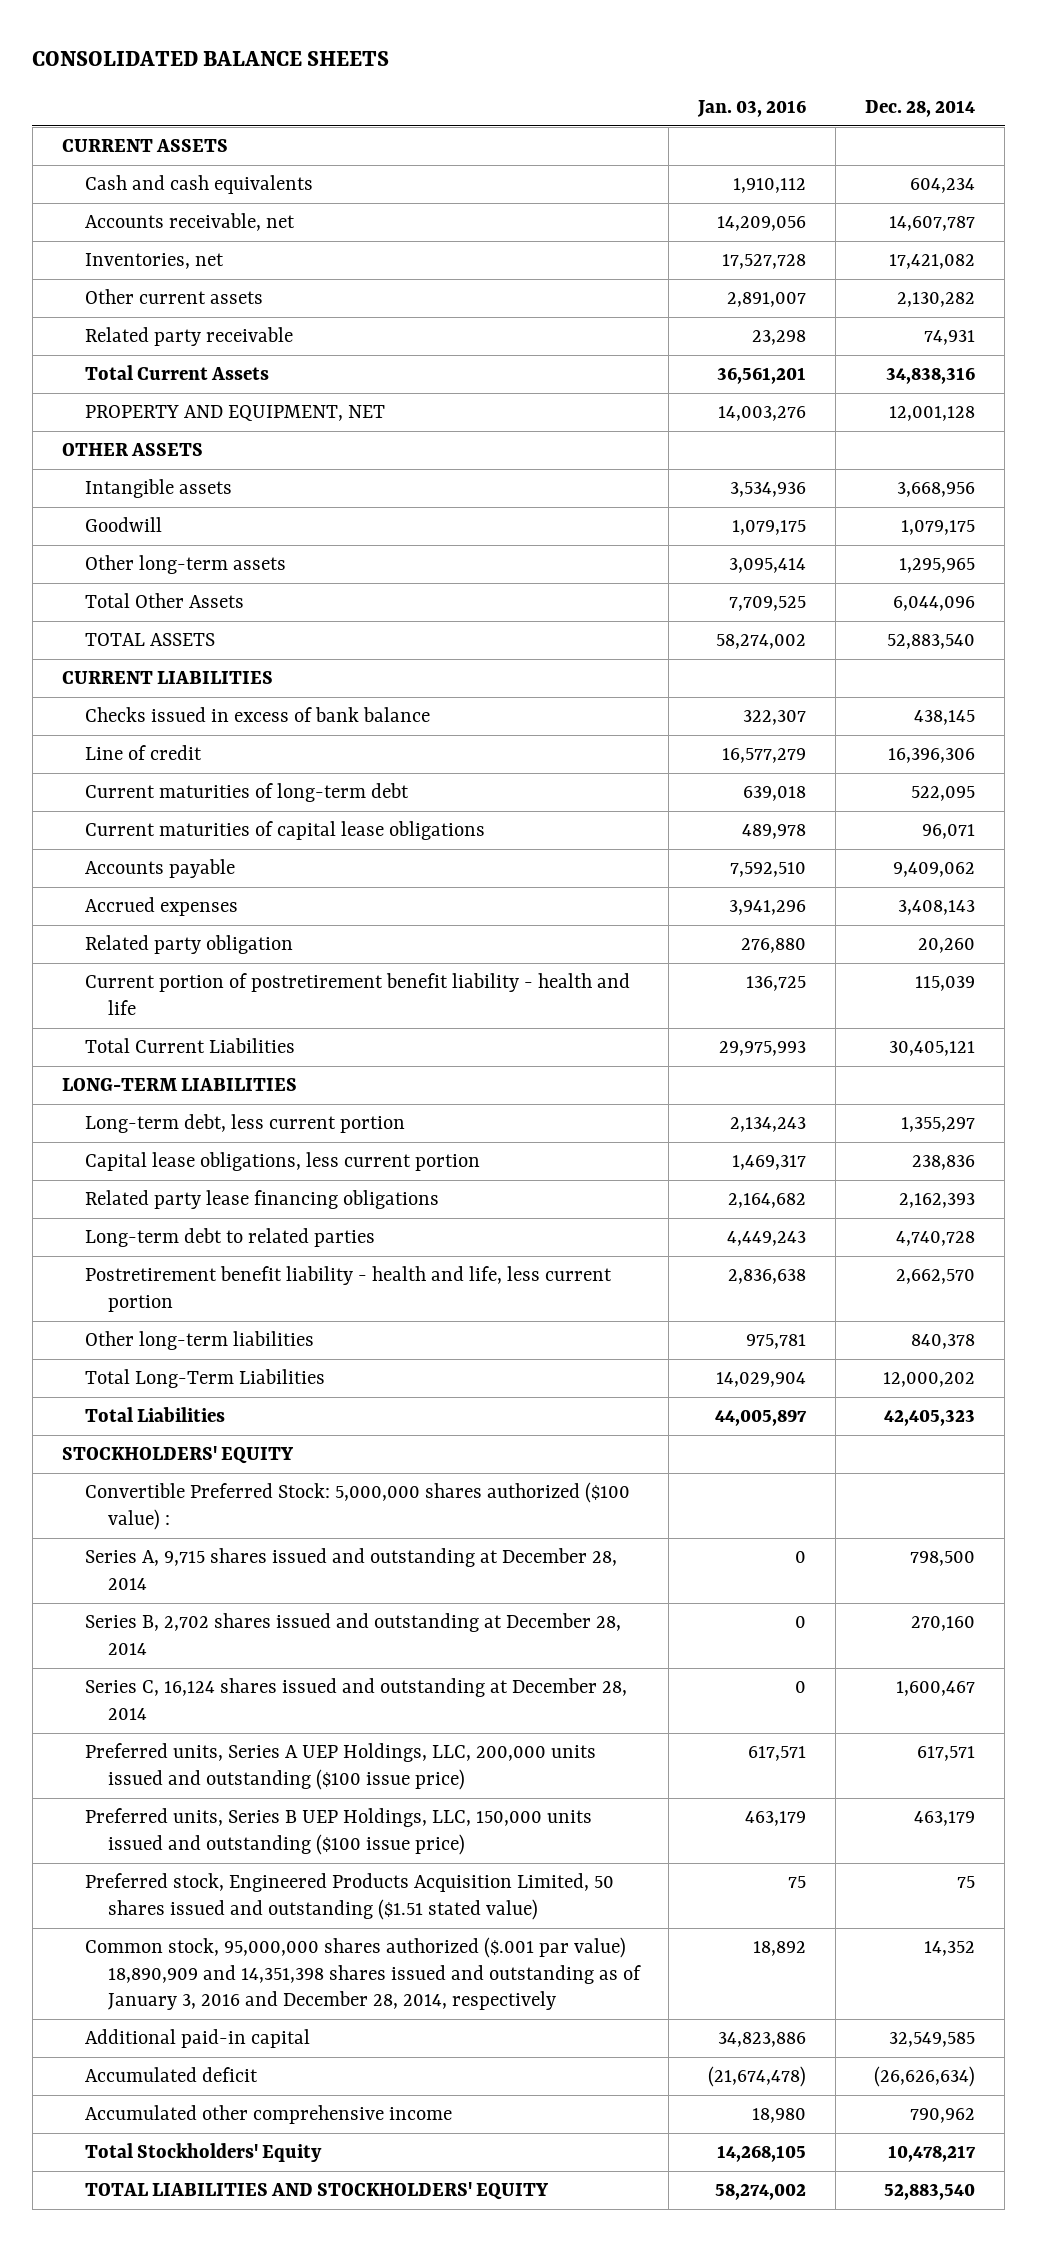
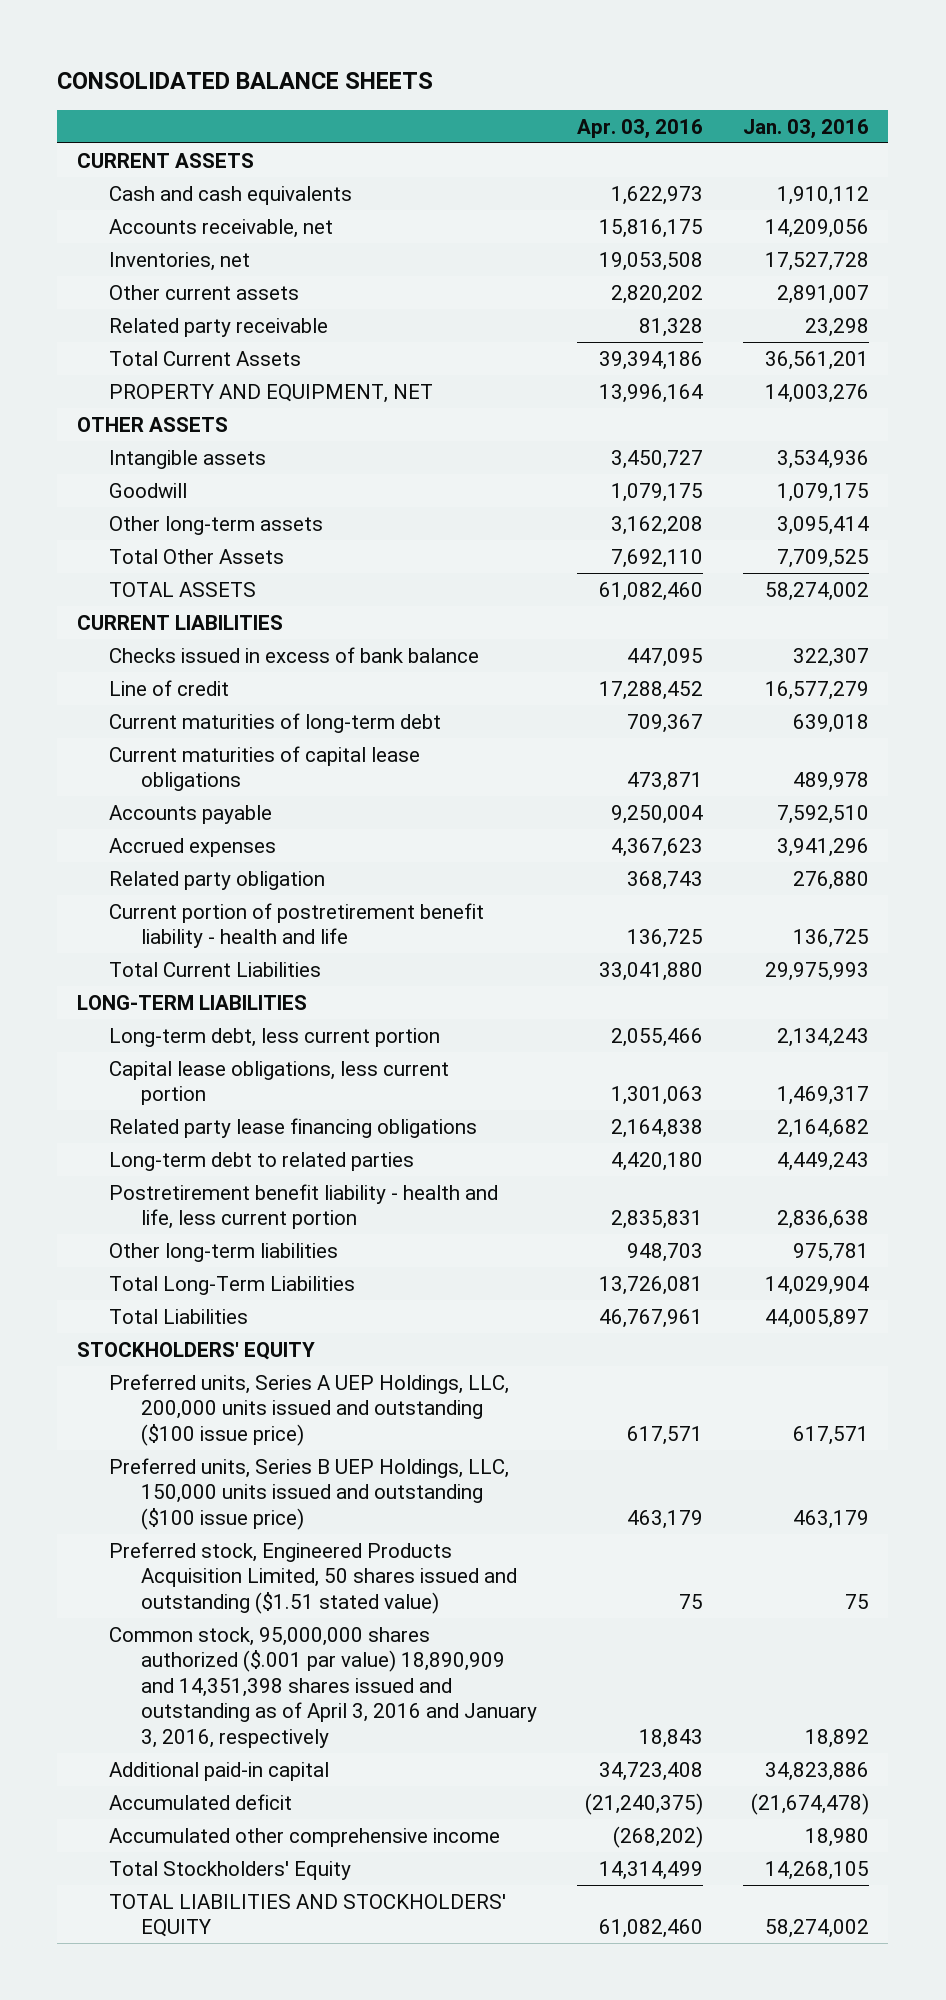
- | Jan. 03, 2016 | Dec. 28, 2014
+ | Apr. 03, 2016 | Jan. 03, 2016
- Convertible Preferred Stock: 5,000,000 shares authorized ($100 value) :
- Series A, 9,715 shares issued and outstanding at December 28, 2014 | 0 | 798,500
- Series B, 2,702 shares issued and outstanding at December 28, 2014 | 0 | 270,160
- Series C, 16,124 shares issued and outstanding at December 28, 2014 | 0 | 1,600,467
- Common stock, 95,000,000 shares authorized ($.001 par value) 18,890,909 and 14,351,398 shares issued and outstanding as of January 3, 2016 and December 28, 2014, respectively | 18,892 | 14,352
+ Common stock, 95,000,000 shares authorized ($.001 par value) 18,890,909 and 14,351,398 shares issued and outstanding as of April 3, 2016 and January 3, 2016, respectively | 18,843 | 18,892

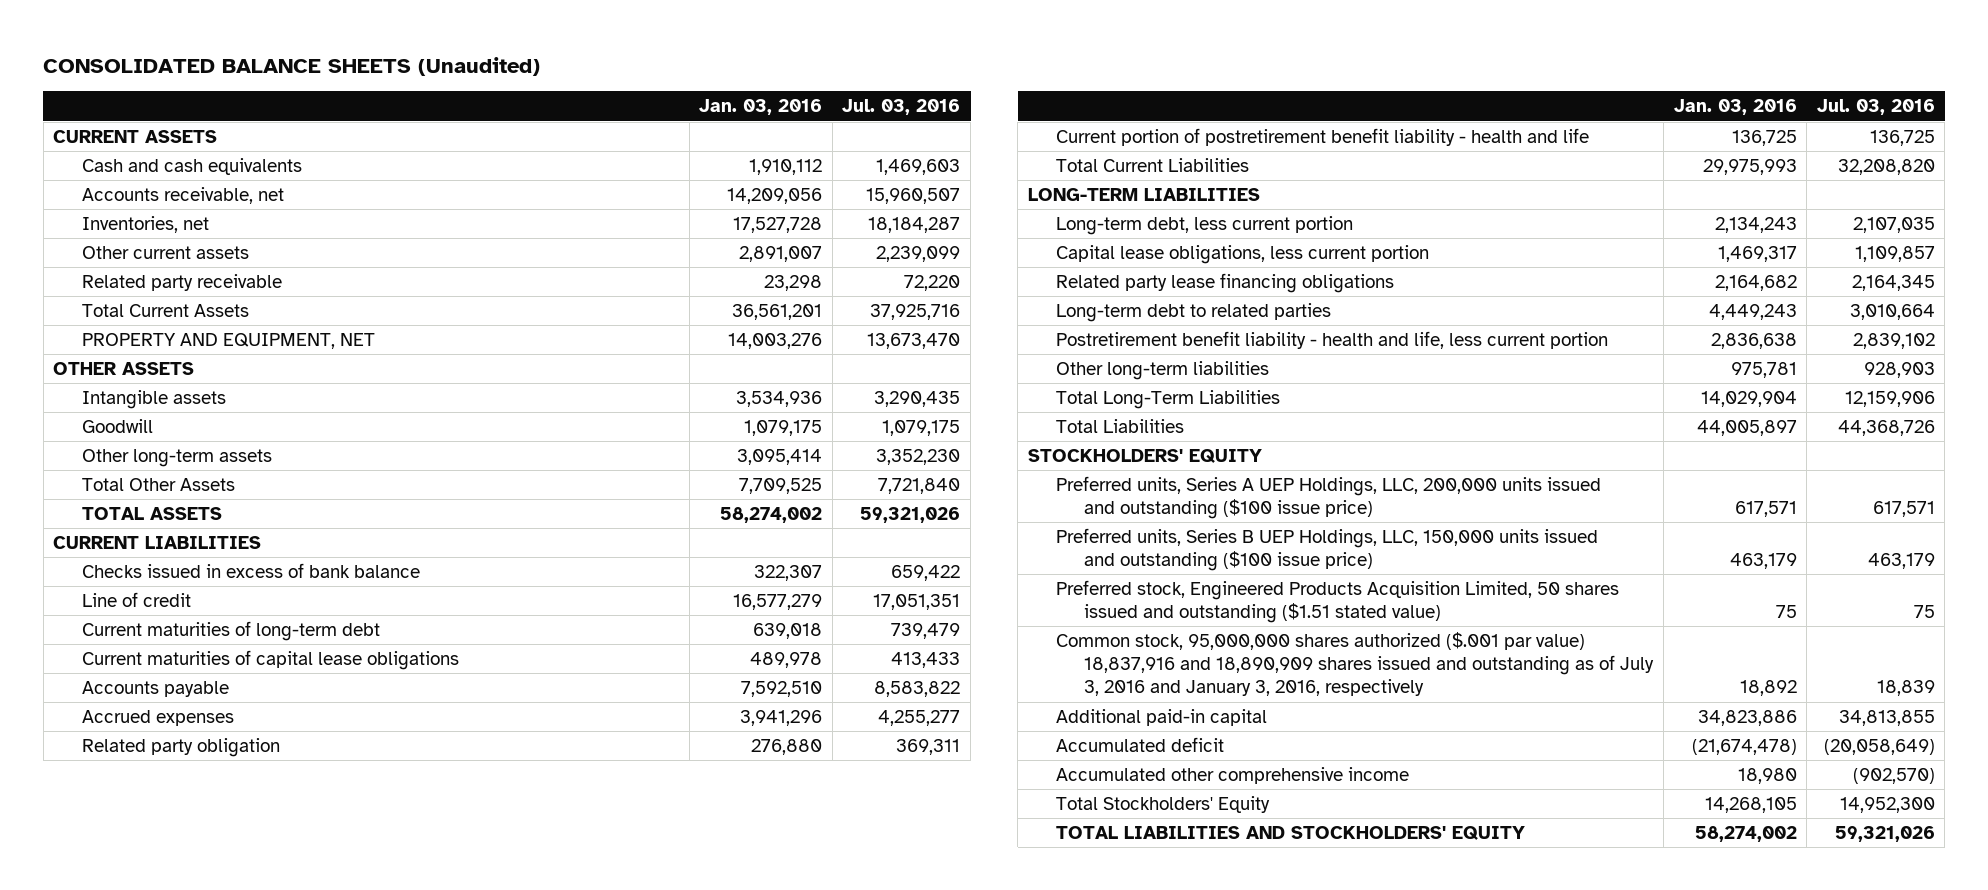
- CONSOLIDATED BALANCE SHEETS
+ CONSOLIDATED BALANCE SHEETS (Unaudited)
- | Apr. 03, 2016 | Jan. 03, 2016
+ | Jan. 03, 2016 | Jul. 03, 2016
- Common stock, 95,000,000 shares authorized ($.001 par value) 18,890,909 and 14,351,398 shares issued and outstanding as of April 3, 2016 and January 3, 2016, respectively | 18,843 | 18,892
+ Common stock, 95,000,000 shares authorized ($.001 par value) 18,837,916 and 18,890,909 shares issued and outstanding as of July 3, 2016 and January 3, 2016, respectively | 18,892 | 18,839

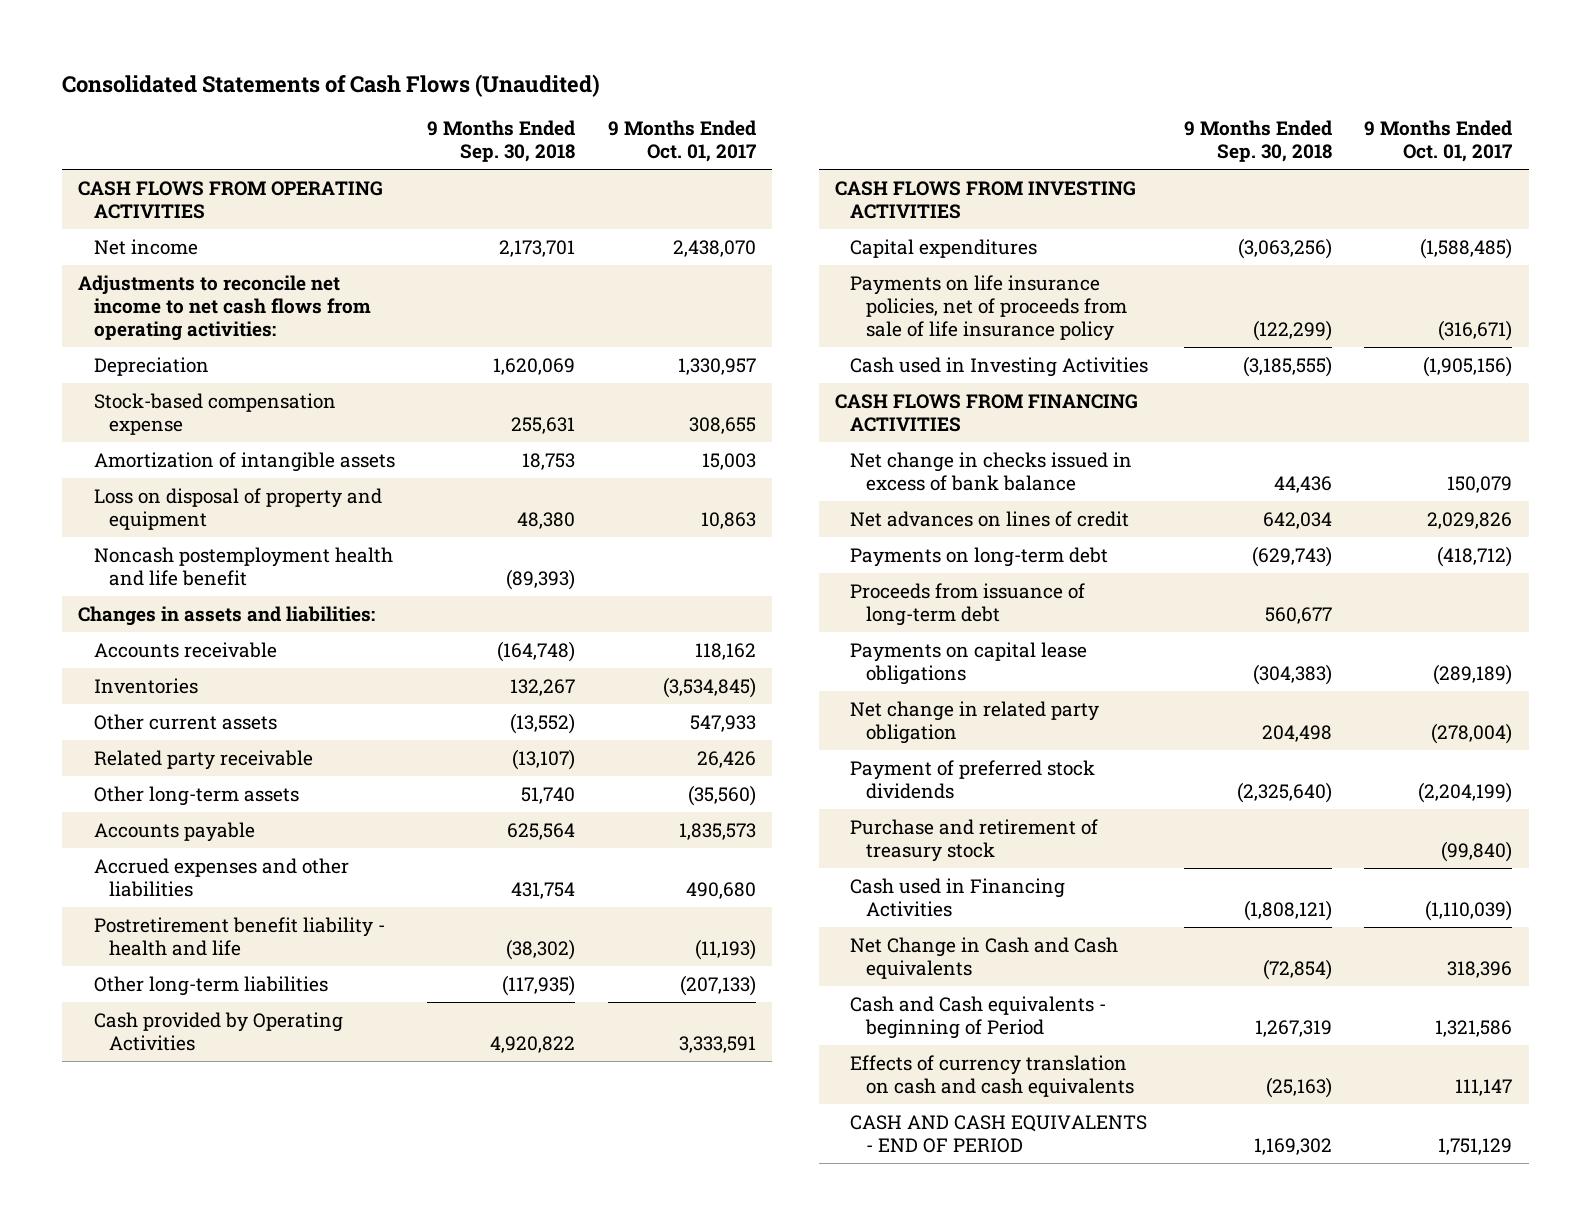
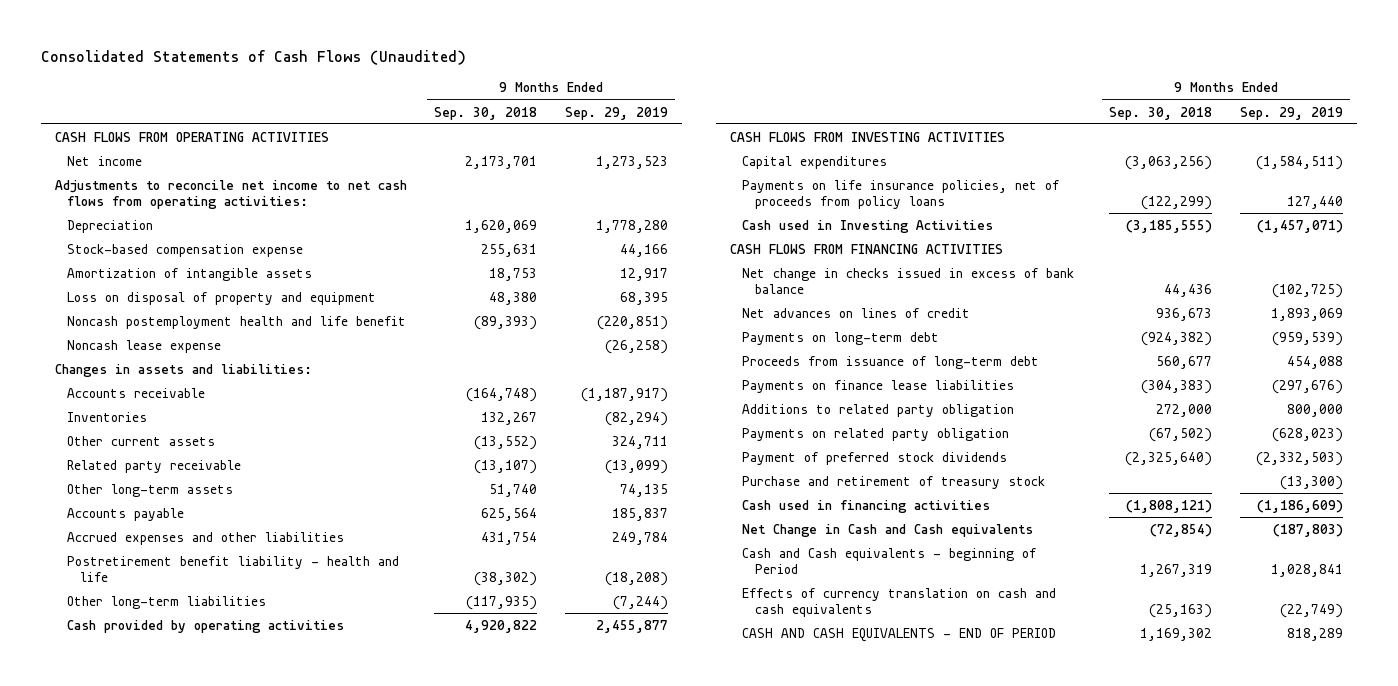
- | 9 Months Ended Sep. 30, 2018 | 9 Months Ended Oct. 01, 2017
+ | 9 Months Ended Sep. 30, 2018 | 9 Months Ended Sep. 29, 2019
+ Noncash lease expense | | (26,258)
- Cash provided by Operating Activities | 4,920,822 | 3,333,591
+ Cash provided by operating activities | 4,920,822 | 2,455,877
- Payments on life insurance policies, net of proceeds from sale of life insurance policy | (122,299) | (316,671)
+ Payments on life insurance policies, net of proceeds from policy loans | (122,299) | 127,440
- Net advances on lines of credit | 642,034 | 2,029,826
- Payments on long-term debt | (629,743) | (418,712)
+ Net advances on lines of credit | 936,673 | 1,893,069
+ Payments on long-term debt | (924,382) | (959,539)
- Payments on capital lease obligations | (304,383) | (289,189)
- Net change in related party obligation | 204,498 | (278,004)
+ Payments on finance lease liabilities | (304,383) | (297,676)
+ Additions to related party obligation | 272,000 | 800,000
+ Payments on related party obligation | (67,502) | (628,023)
- Cash used in Financing Activities | (1,808,121) | (1,110,039)
+ Cash used in financing activities | (1,808,121) | (1,186,609)

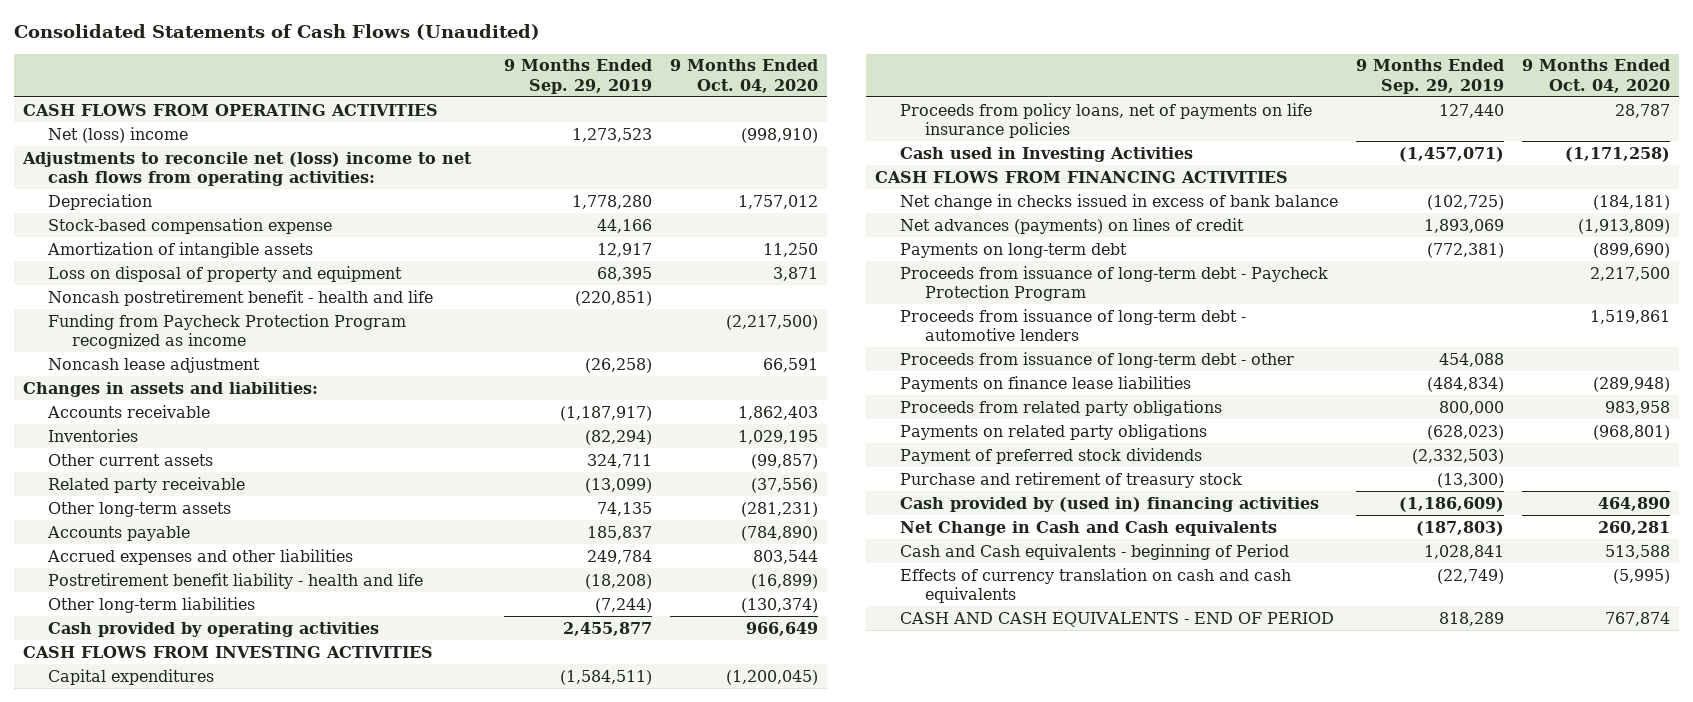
- | 9 Months Ended Sep. 30, 2018 | 9 Months Ended Sep. 29, 2019
+ | 9 Months Ended Sep. 29, 2019 | 9 Months Ended Oct. 04, 2020
- Net income | 2,173,701 | 1,273,523
- Adjustments to reconcile net income to net cash flows from operating activities:
+ Net (loss) income | 1,273,523 | (998,910)
+ Adjustments to reconcile net (loss) income to net cash flows from operating activities:
- Noncash postemployment health and life benefit | (89,393) | (220,851)
- Noncash lease expense | | (26,258)
+ Noncash postretirement benefit - health and life | (220,851) |
+ Funding from Paycheck Protection Program recognized as income | | (2,217,500)
+ Noncash lease adjustment | (26,258) | 66,591
- Payments on life insurance policies, net of proceeds from policy loans | (122,299) | 127,440
+ Proceeds from policy loans, net of payments on life insurance policies | 127,440 | 28,787
- Net advances on lines of credit | 936,673 | 1,893,069
- Payments on long-term debt | (924,382) | (959,539)
- Proceeds from issuance of long-term debt | 560,677 | 454,088
- Payments on finance lease liabilities | (304,383) | (297,676)
- Additions to related party obligation | 272,000 | 800,000
- Payments on related party obligation | (67,502) | (628,023)
+ Net advances (payments) on lines of credit | 1,893,069 | (1,913,809)
+ Payments on long-term debt | (772,381) | (899,690)
+ Proceeds from issuance of long-term debt - Paycheck Protection Program | | 2,217,500
+ Proceeds from issuance of long-term debt - automotive lenders | | 1,519,861
+ Proceeds from issuance of long-term debt - other | 454,088 |
+ Payments on finance lease liabilities | (484,834) | (289,948)
+ Proceeds from related party obligations | 800,000 | 983,958
+ Payments on related party obligations | (628,023) | (968,801)
- Cash used in financing activities | (1,808,121) | (1,186,609)
+ Cash provided by (used in) financing activities | (1,186,609) | 464,890

